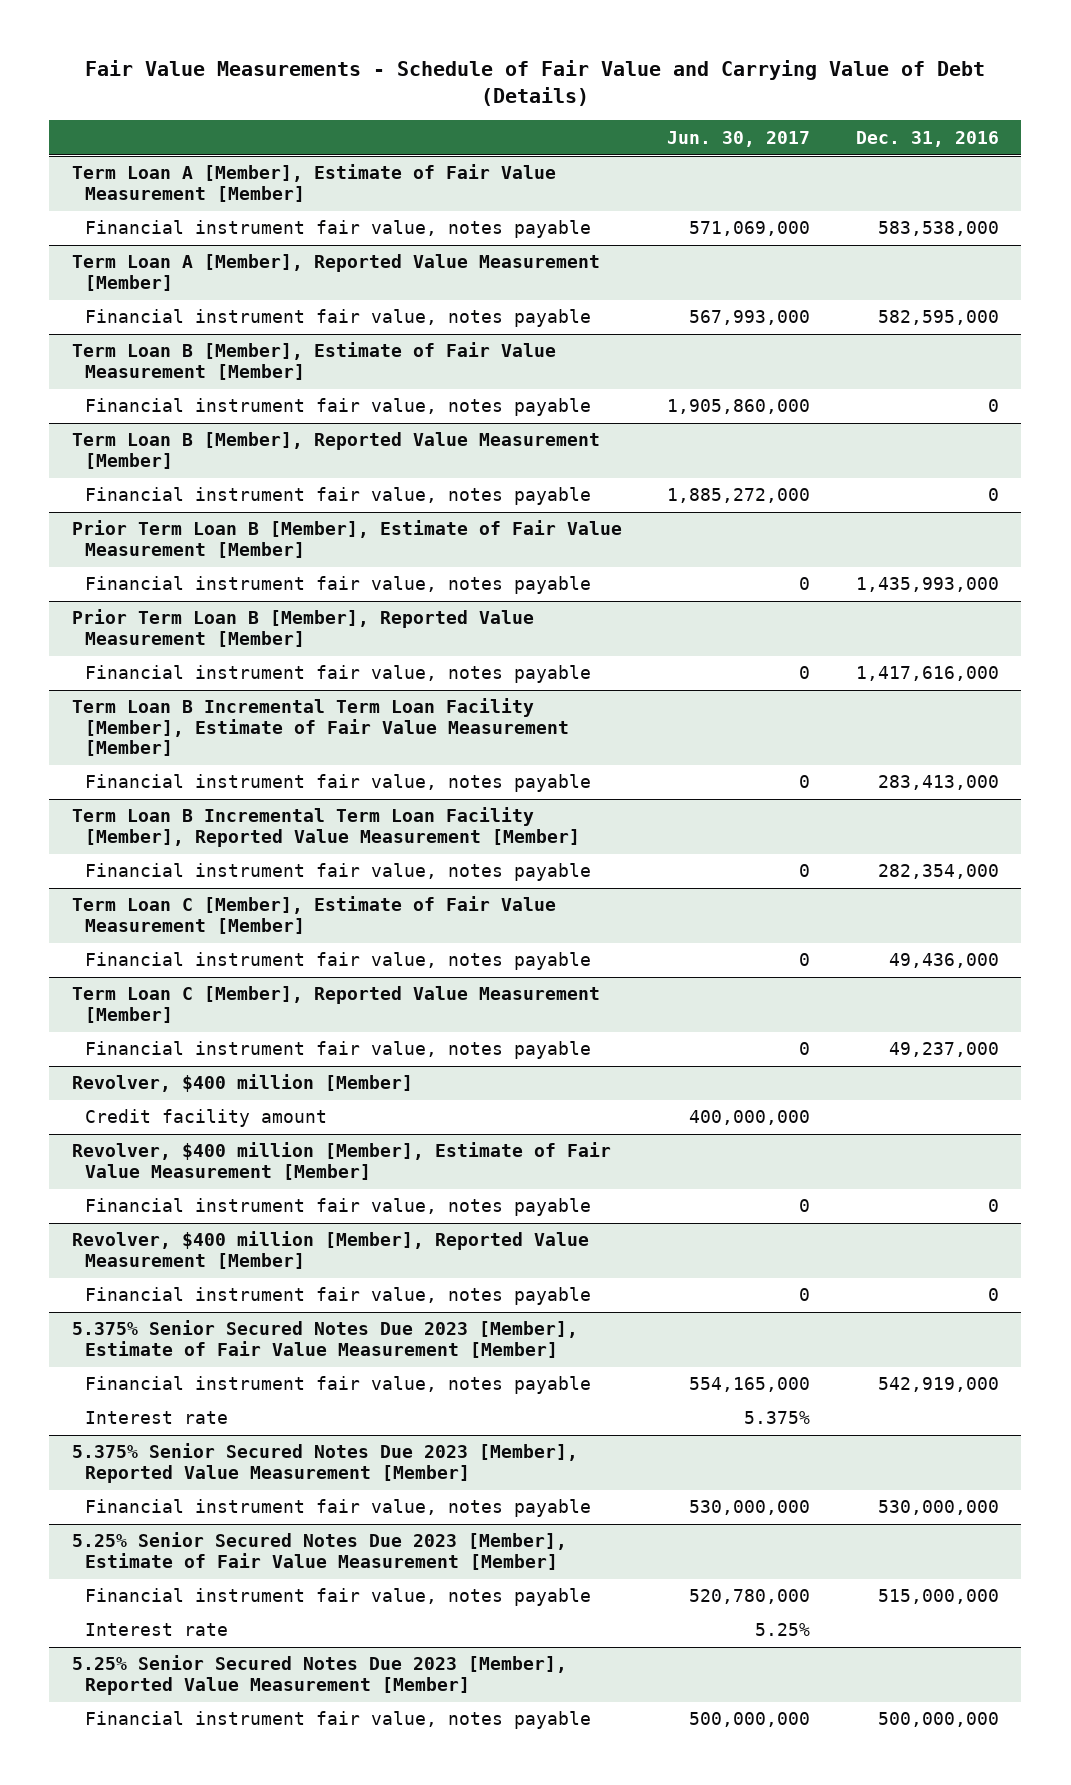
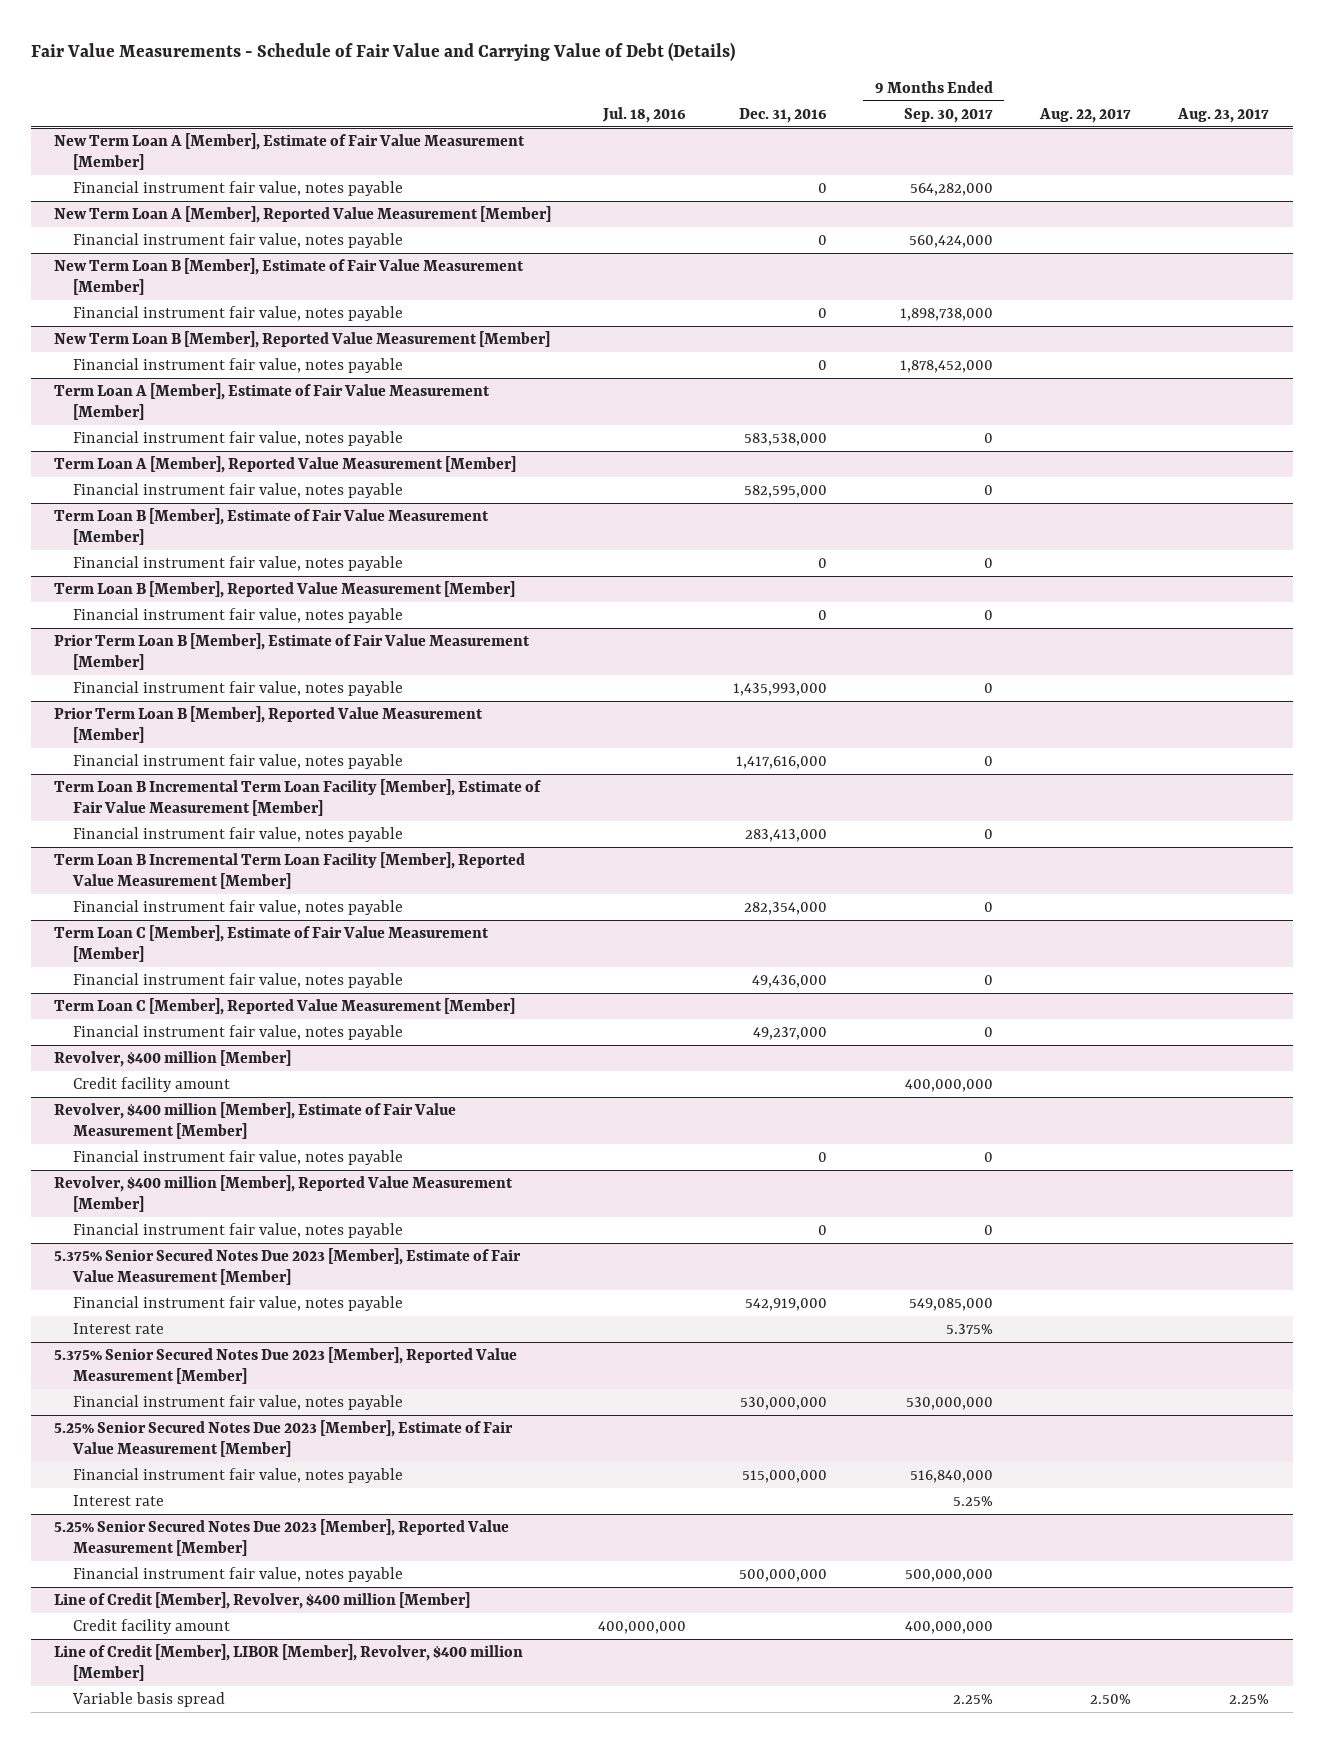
- | Jun. 30, 2017 | Dec. 31, 2016
+ | Jul. 18, 2016 | Dec. 31, 2016 | 9 Months Ended Sep. 30, 2017 | Aug. 22, 2017 | Aug. 23, 2017
+ New Term Loan A [Member], Estimate of Fair Value Measurement [Member]
+ Financial instrument fair value, notes payable | | 0 | 564,282,000 | |
+ New Term Loan A [Member], Reported Value Measurement [Member]
+ Financial instrument fair value, notes payable | | 0 | 560,424,000 | |
+ New Term Loan B [Member], Estimate of Fair Value Measurement [Member]
+ Financial instrument fair value, notes payable | | 0 | 1,898,738,000 | |
+ New Term Loan B [Member], Reported Value Measurement [Member]
+ Financial instrument fair value, notes payable | | 0 | 1,878,452,000 | |
+ Line of Credit [Member], Revolver, $400 million [Member]
+ Credit facility amount | 400,000,000 | | 400,000,000 | |
+ Line of Credit [Member], LIBOR [Member], Revolver, $400 million [Member]
+ Variable basis spread | | | 2.25% | 2.50% | 2.25%

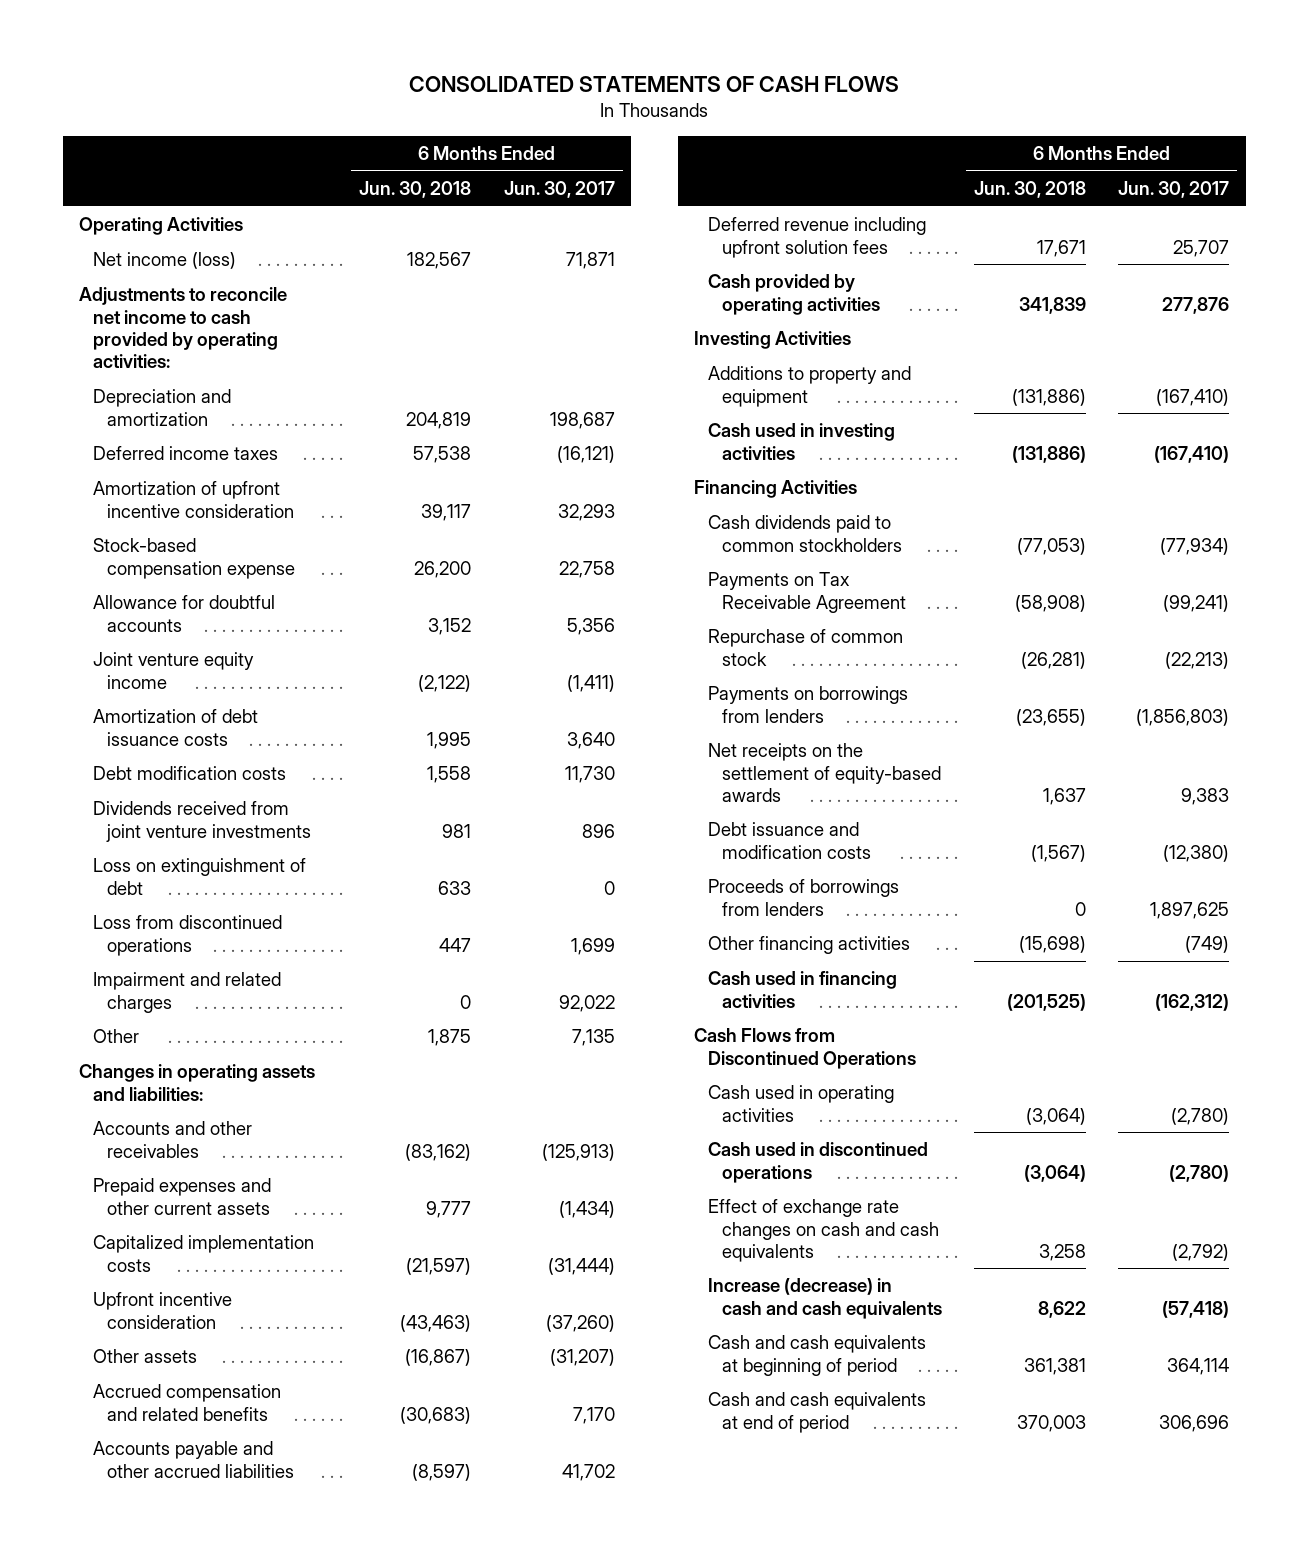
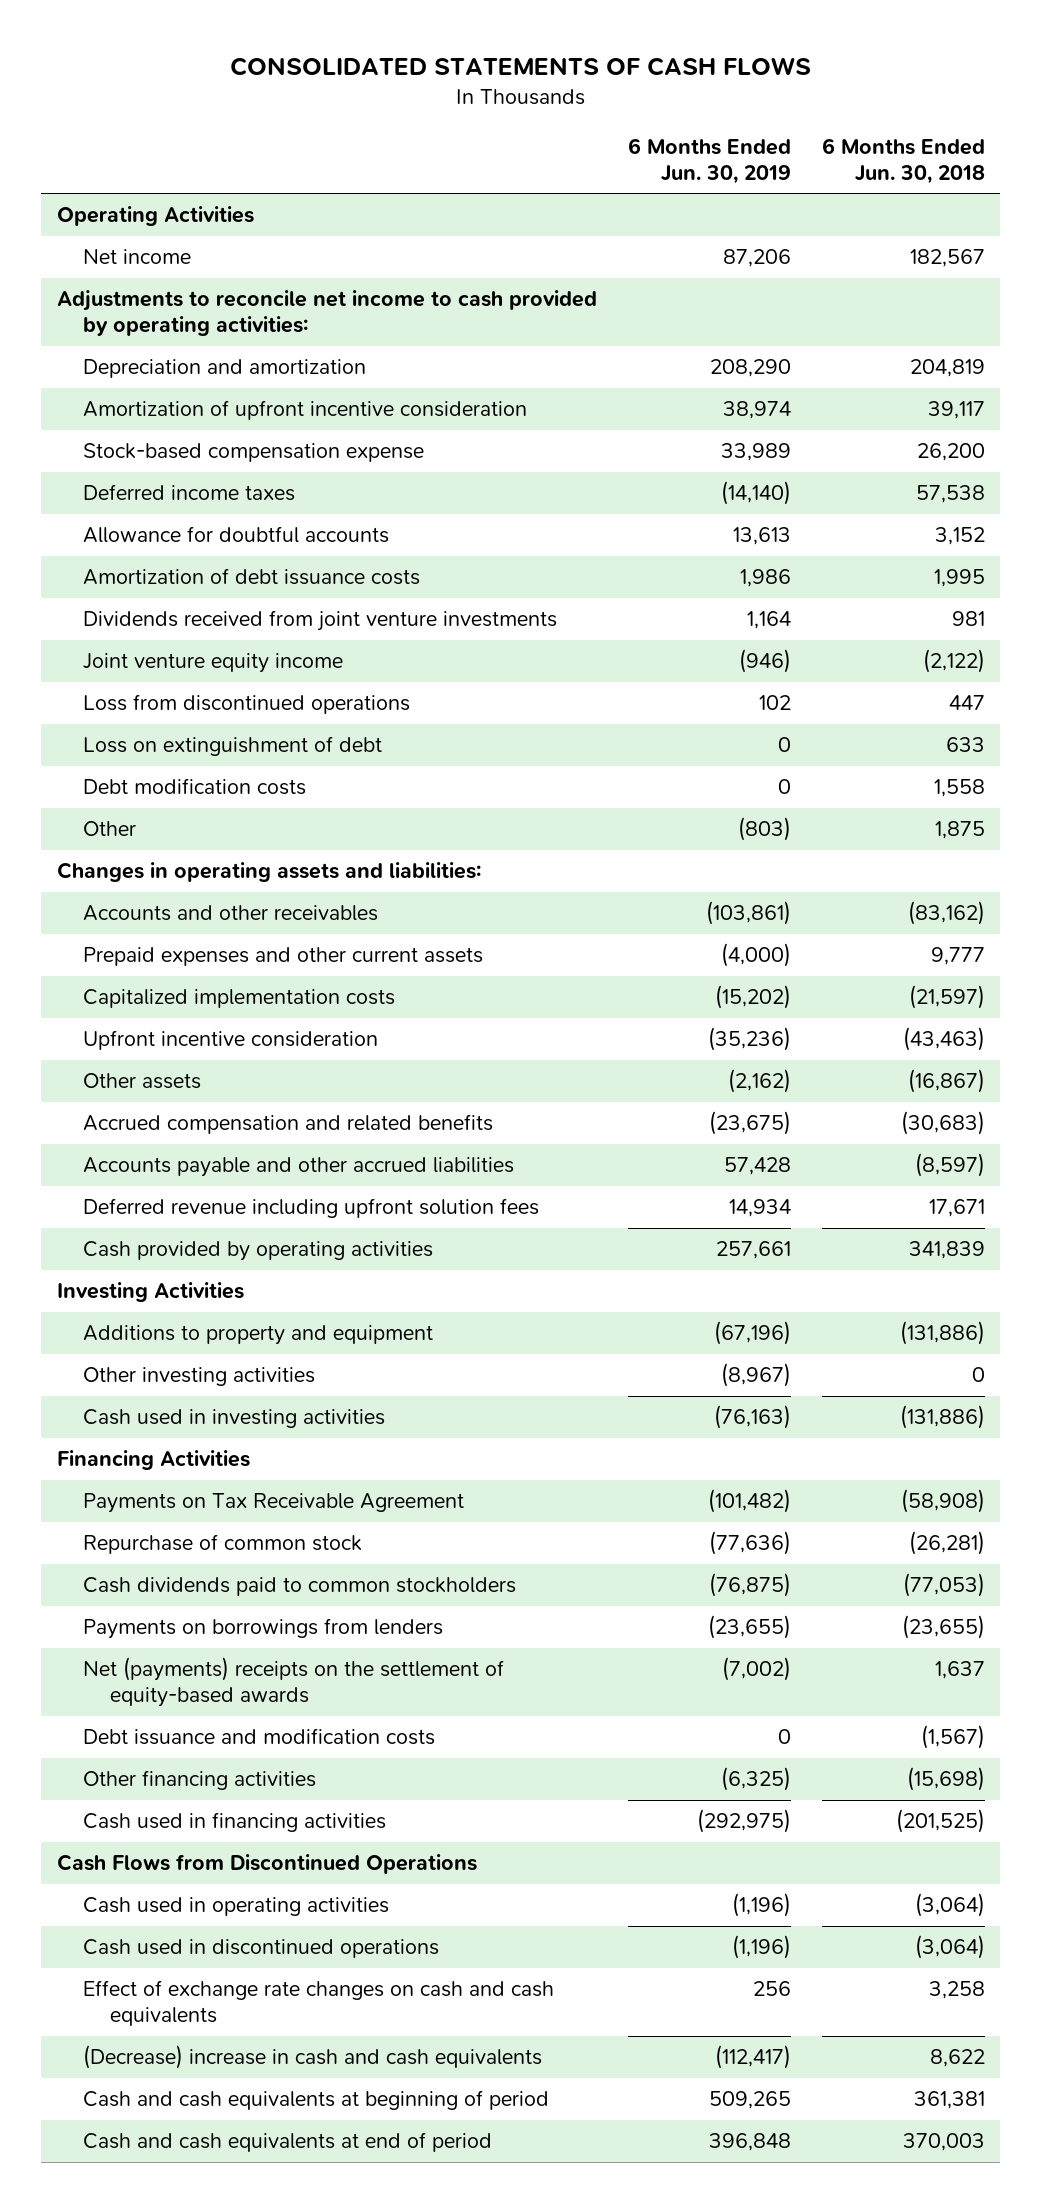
- | 6 Months Ended Jun. 30, 2018 | 6 Months Ended Jun. 30, 2017
+ | 6 Months Ended Jun. 30, 2019 | 6 Months Ended Jun. 30, 2018
- Net income (loss) | 182,567 | 71,871
+ Net income | 87,206 | 182,567
moved down: Deferred income taxes | (14,140) | 57,538
moved down: Joint venture equity income | (946) | (2,122)
- Impairment and related charges | 0 | 92,022
moved down: Loss on extinguishment of debt | 0 | 633
moved down: Debt modification costs | 0 | 1,558
+ Other investing activities | (8,967) | 0
moved down: Cash dividends paid to common stockholders | (76,875) | (77,053)
- Net receipts on the settlement of equity-based awards | 1,637 | 9,383
+ Net (payments) receipts on the settlement of equity-based awards | (7,002) | 1,637
- Proceeds of borrowings from lenders | 0 | 1,897,625
- Increase (decrease) in cash and cash equivalents | 8,622 | (57,418)
+ (Decrease) increase in cash and cash equivalents | (112,417) | 8,622

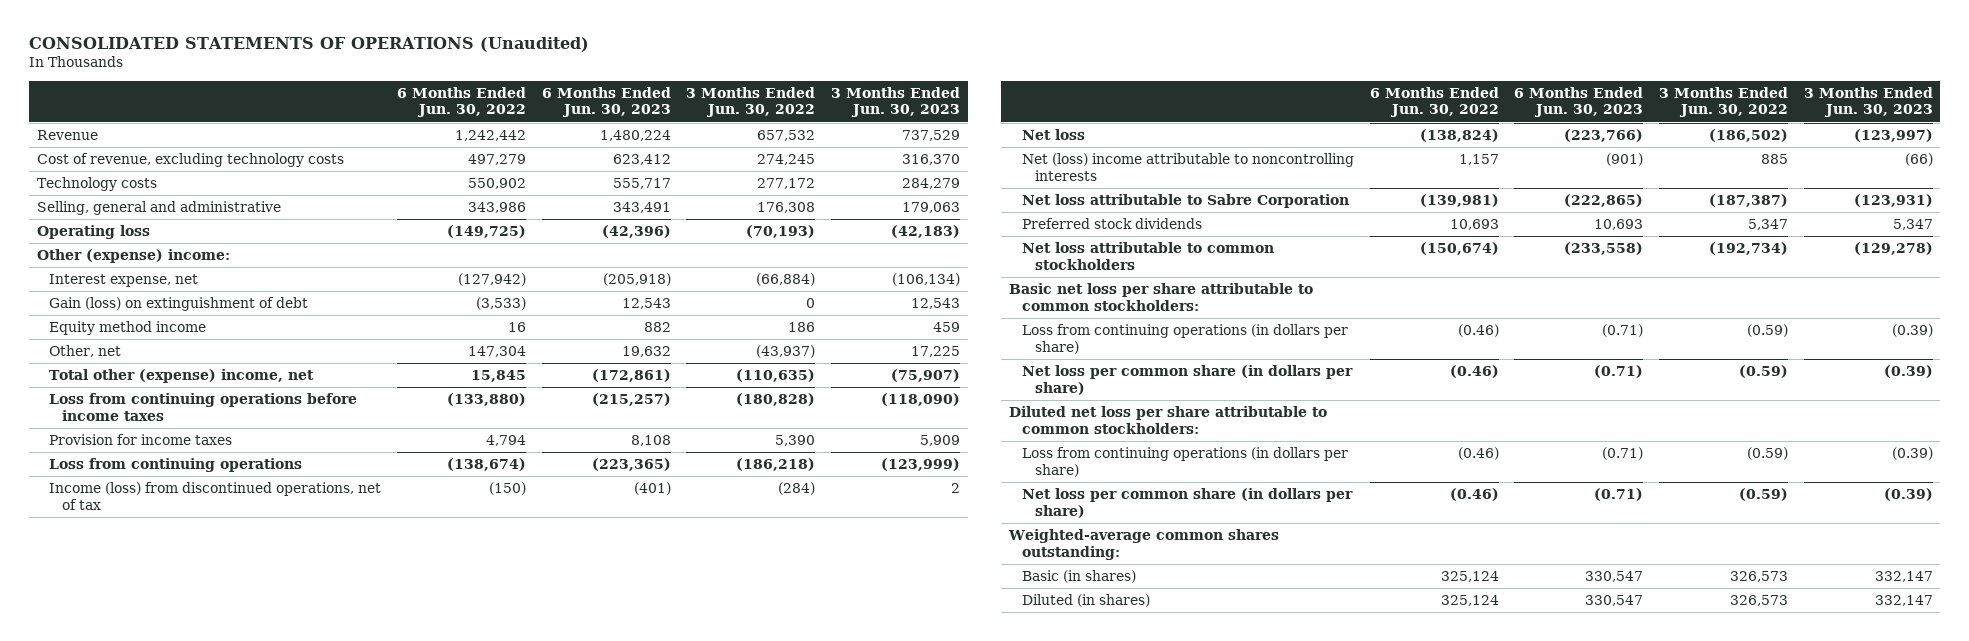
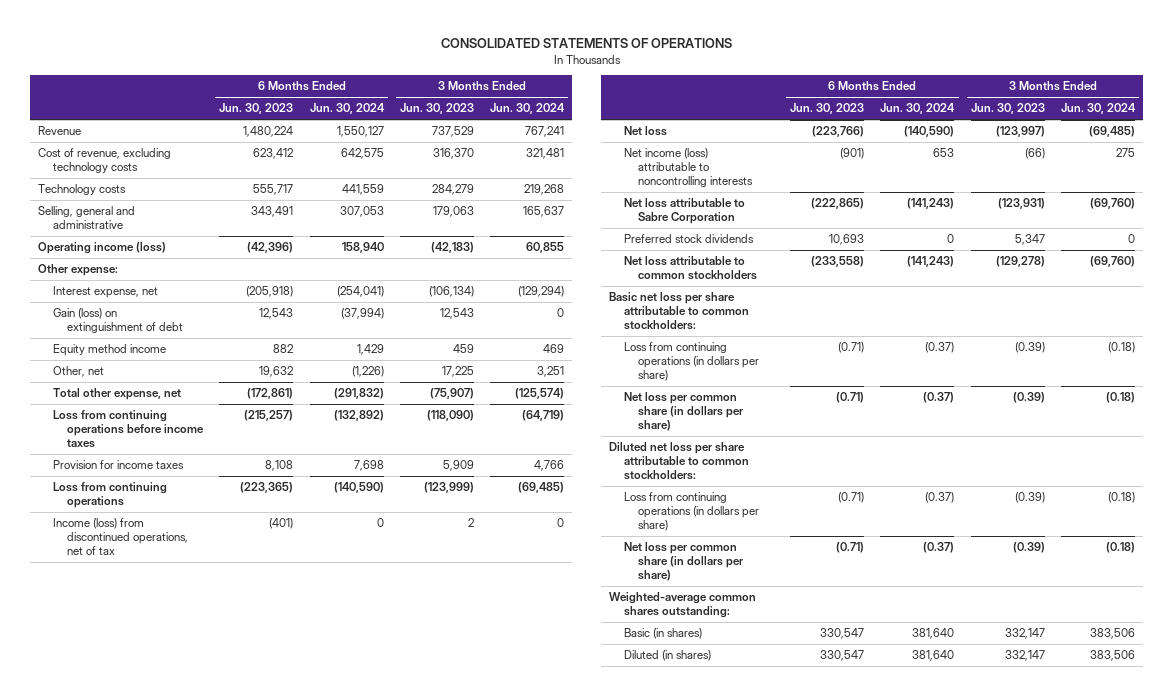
- CONSOLIDATED STATEMENTS OF OPERATIONS (Unaudited)
+ CONSOLIDATED STATEMENTS OF OPERATIONS
- | 6 Months Ended Jun. 30, 2022 | 6 Months Ended Jun. 30, 2023 | 3 Months Ended Jun. 30, 2022 | 3 Months Ended Jun. 30, 2023
+ | 6 Months Ended Jun. 30, 2023 | 6 Months Ended Jun. 30, 2024 | 3 Months Ended Jun. 30, 2023 | 3 Months Ended Jun. 30, 2024
- Operating loss | (149,725) | (42,396) | (70,193) | (42,183)
- Other (expense) income:
+ Operating income (loss) | (42,396) | 158,940 | (42,183) | 60,855
+ Other expense:
- Total other (expense) income, net | 15,845 | (172,861) | (110,635) | (75,907)
+ Total other expense, net | (172,861) | (291,832) | (75,907) | (125,574)
- Net (loss) income attributable to noncontrolling interests | 1,157 | (901) | 885 | (66)
+ Net income (loss) attributable to noncontrolling interests | (901) | 653 | (66) | 275

